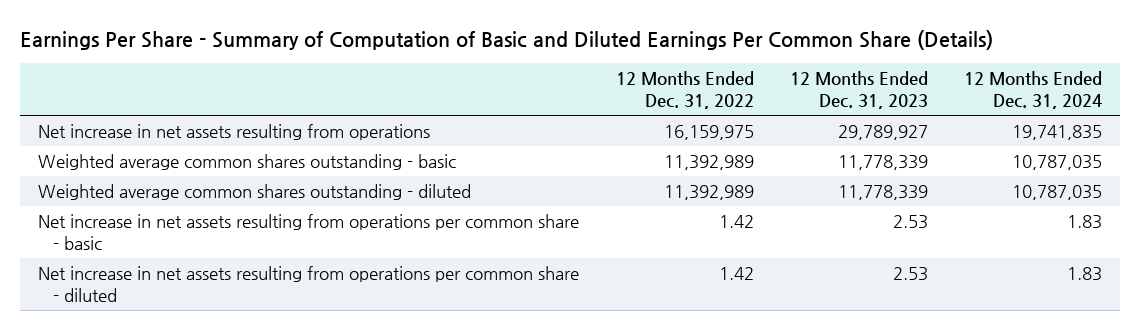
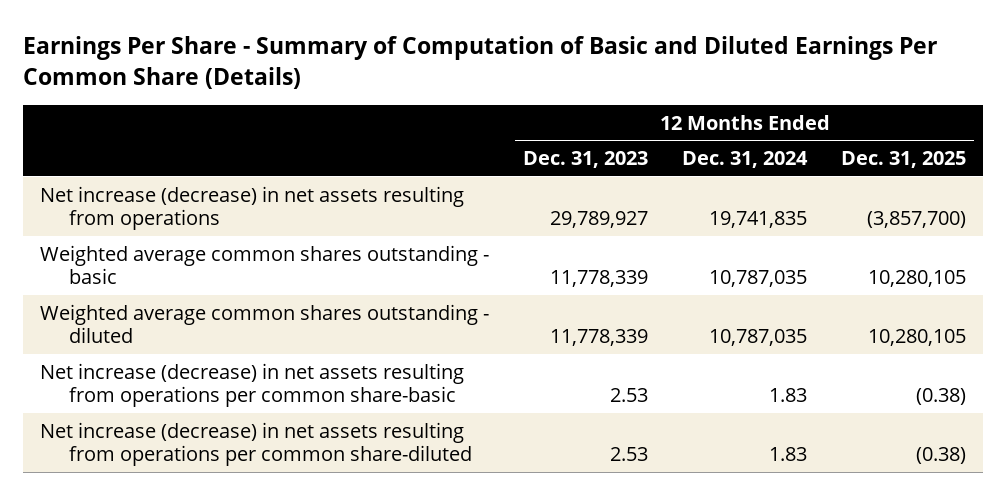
- | 12 Months Ended Dec. 31, 2022 | 12 Months Ended Dec. 31, 2023 | 12 Months Ended Dec. 31, 2024
+ | 12 Months Ended Dec. 31, 2023 | 12 Months Ended Dec. 31, 2024 | 12 Months Ended Dec. 31, 2025
- Net increase in net assets resulting from operations | 16,159,975 | 29,789,927 | 19,741,835
+ Net increase (decrease) in net assets resulting from operations | 29,789,927 | 19,741,835 | (3,857,700)
- Net increase in net assets resulting from operations per common share - basic | 1.42 | 2.53 | 1.83
- Net increase in net assets resulting from operations per common share - diluted | 1.42 | 2.53 | 1.83
+ Net increase (decrease) in net assets resulting from operations per common share-basic | 2.53 | 1.83 | (0.38)
+ Net increase (decrease) in net assets resulting from operations per common share-diluted | 2.53 | 1.83 | (0.38)

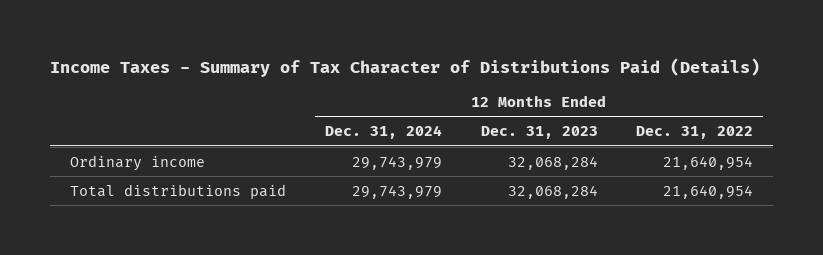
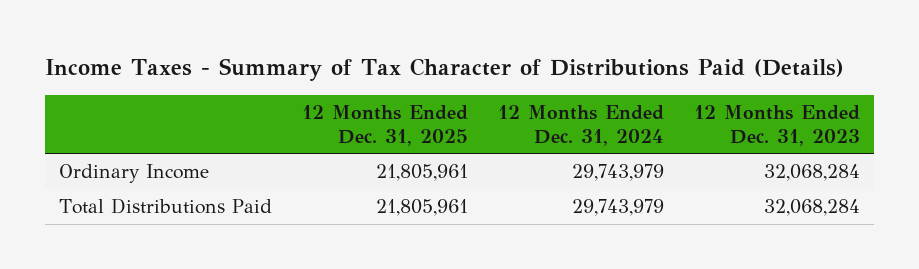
- | 12 Months Ended Dec. 31, 2024 | 12 Months Ended Dec. 31, 2023 | 12 Months Ended Dec. 31, 2022
+ | 12 Months Ended Dec. 31, 2025 | 12 Months Ended Dec. 31, 2024 | 12 Months Ended Dec. 31, 2023
- Ordinary income | 29,743,979 | 32,068,284 | 21,640,954
- Total distributions paid | 29,743,979 | 32,068,284 | 21,640,954
+ Ordinary Income | 21,805,961 | 29,743,979 | 32,068,284
+ Total Distributions Paid | 21,805,961 | 29,743,979 | 32,068,284

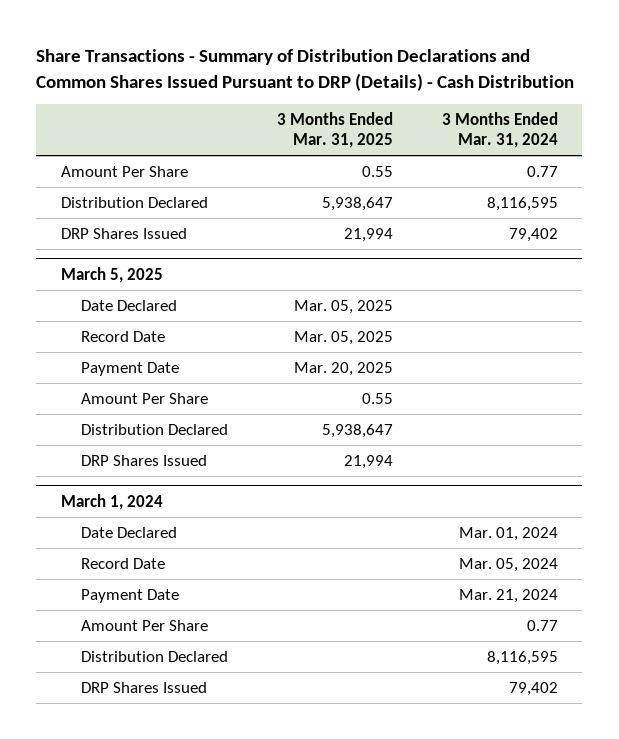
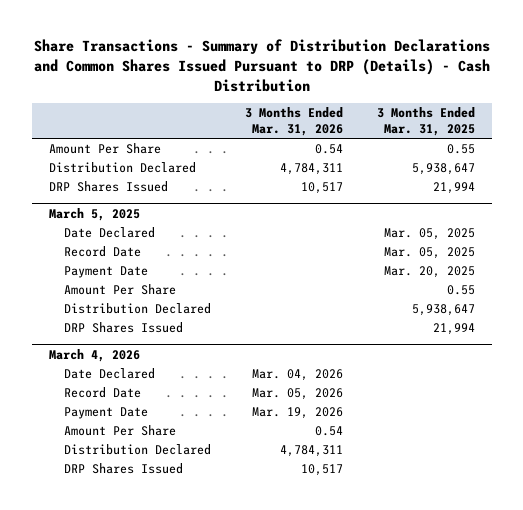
- | 3 Months Ended Mar. 31, 2025 | 3 Months Ended Mar. 31, 2024
+ | 3 Months Ended Mar. 31, 2026 | 3 Months Ended Mar. 31, 2025
- March 1, 2024
+ March 4, 2026

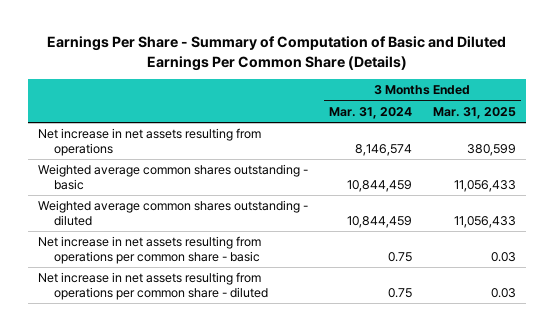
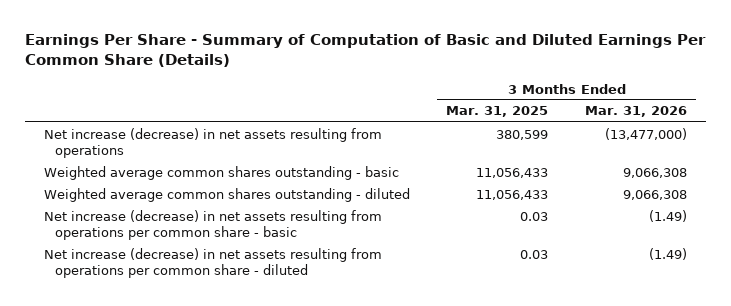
- | 3 Months Ended Mar. 31, 2024 | 3 Months Ended Mar. 31, 2025
+ | 3 Months Ended Mar. 31, 2025 | 3 Months Ended Mar. 31, 2026
- Net increase in net assets resulting from operations | 8,146,574 | 380,599
+ Net increase (decrease) in net assets resulting from operations | 380,599 | (13,477,000)
- Net increase in net assets resulting from operations per common share - basic | 0.75 | 0.03
- Net increase in net assets resulting from operations per common share - diluted | 0.75 | 0.03
+ Net increase (decrease) in net assets resulting from operations per common share - basic | 0.03 | (1.49)
+ Net increase (decrease) in net assets resulting from operations per common share - diluted | 0.03 | (1.49)

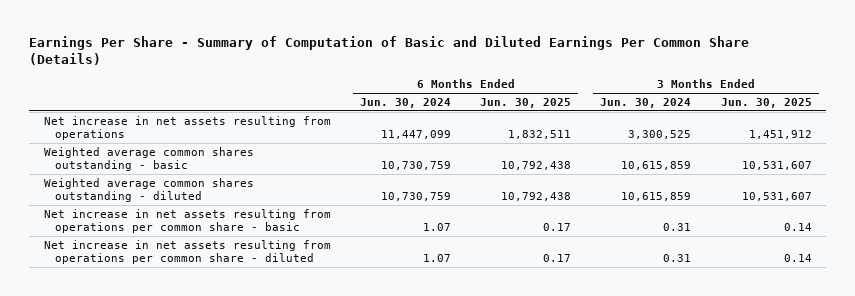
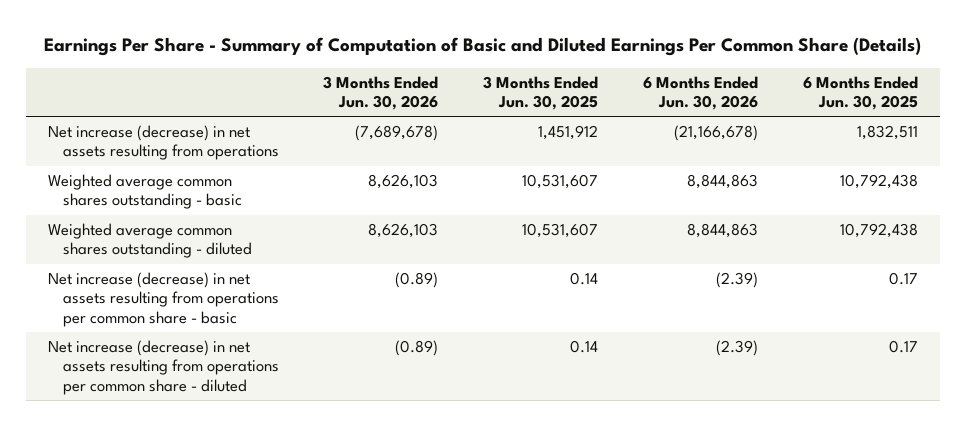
- | 6 Months Ended Jun. 30, 2024 | 6 Months Ended Jun. 30, 2025 | 3 Months Ended Jun. 30, 2024 | 3 Months Ended Jun. 30, 2025
+ | 3 Months Ended Jun. 30, 2026 | 3 Months Ended Jun. 30, 2025 | 6 Months Ended Jun. 30, 2026 | 6 Months Ended Jun. 30, 2025
- Net increase in net assets resulting from operations | 11,447,099 | 1,832,511 | 3,300,525 | 1,451,912
+ Net increase (decrease) in net assets resulting from operations | (7,689,678) | 1,451,912 | (21,166,678) | 1,832,511
- Net increase in net assets resulting from operations per common share - basic | 1.07 | 0.17 | 0.31 | 0.14
- Net increase in net assets resulting from operations per common share - diluted | 1.07 | 0.17 | 0.31 | 0.14
+ Net increase (decrease) in net assets resulting from operations per common share - basic | (0.89) | 0.14 | (2.39) | 0.17
+ Net increase (decrease) in net assets resulting from operations per common share - diluted | (0.89) | 0.14 | (2.39) | 0.17

